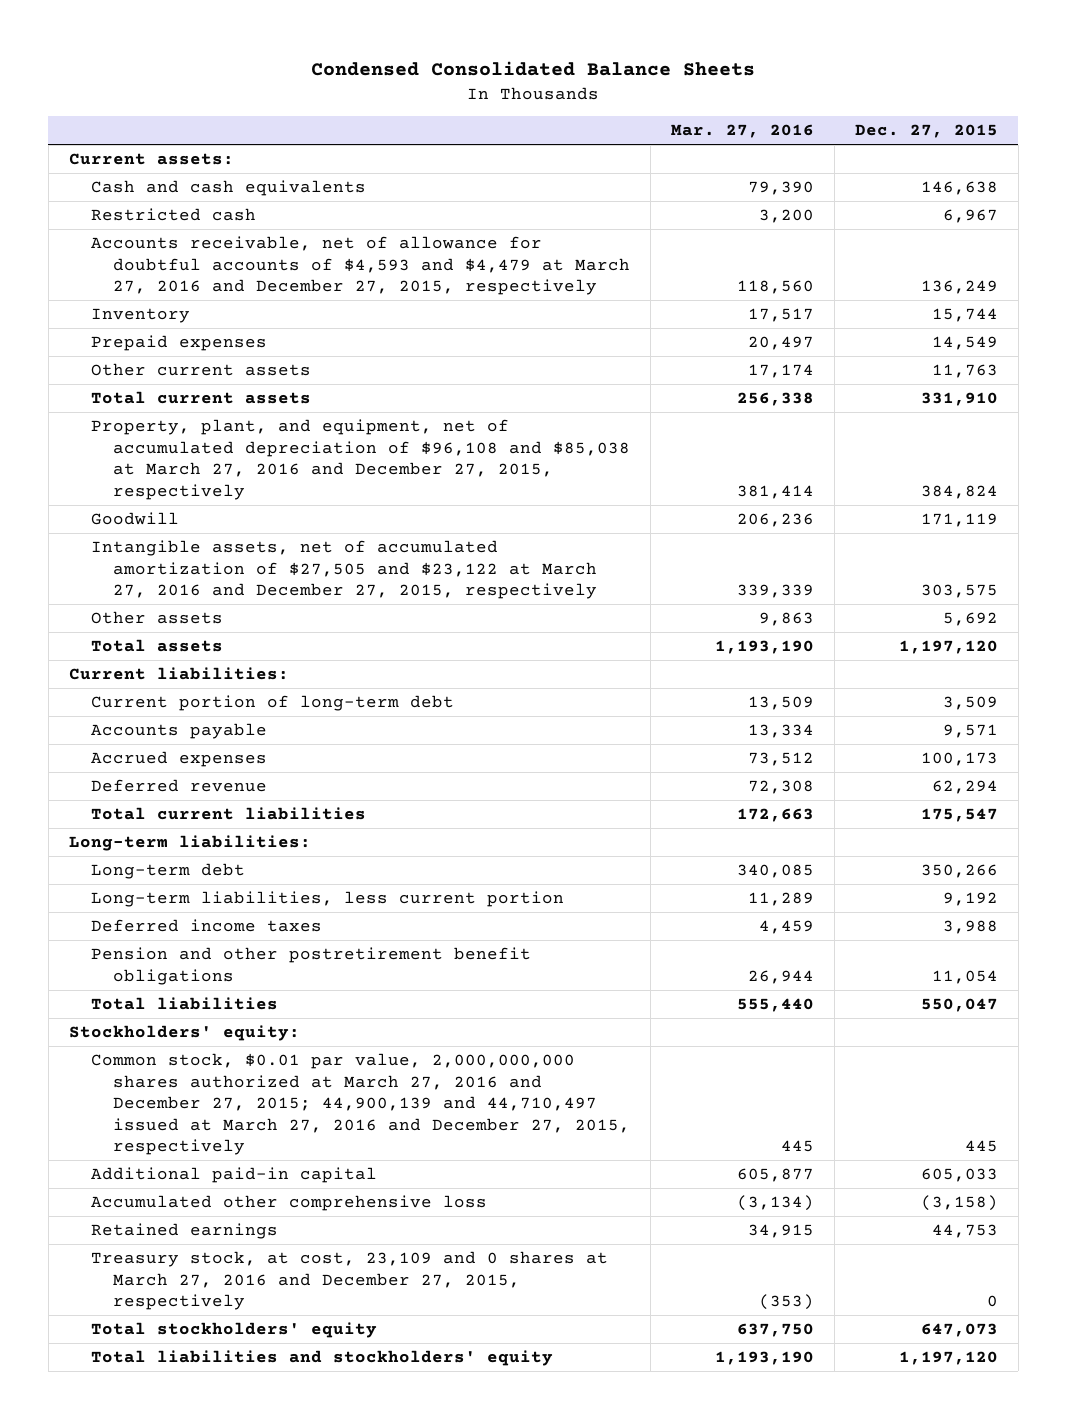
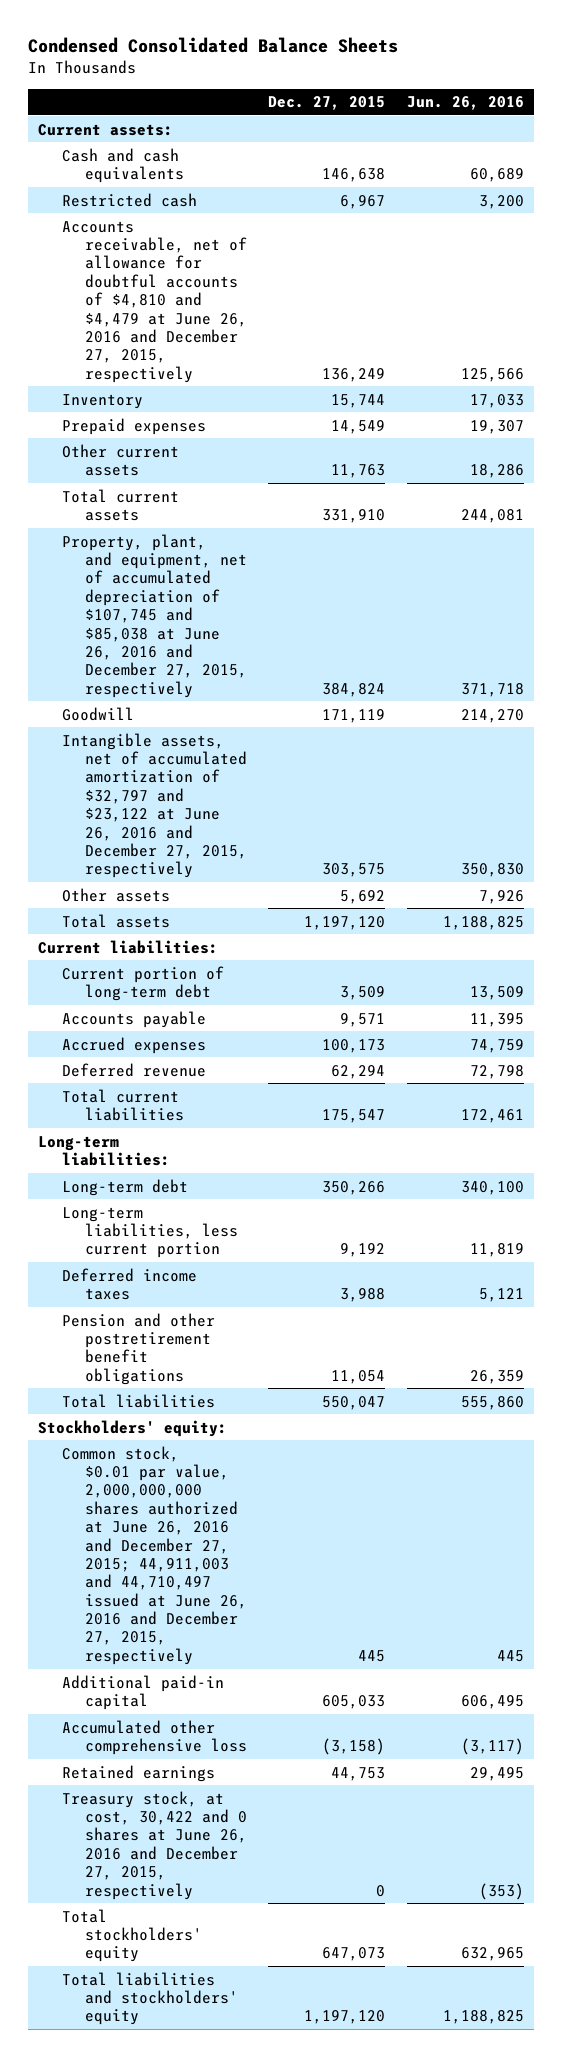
- | Mar. 27, 2016 | Dec. 27, 2015
+ | Dec. 27, 2015 | Jun. 26, 2016
- Accounts receivable, net of allowance for doubtful accounts of $4,593 and $4,479 at March 27, 2016 and December 27, 2015, respectively | 118,560 | 136,249
+ Accounts receivable, net of allowance for doubtful accounts of $4,810 and $4,479 at June 26, 2016 and December 27, 2015, respectively | 136,249 | 125,566
- Property, plant, and equipment, net of accumulated depreciation of $96,108 and $85,038 at March 27, 2016 and December 27, 2015, respectively | 381,414 | 384,824
+ Property, plant, and equipment, net of accumulated depreciation of $107,745 and $85,038 at June 26, 2016 and December 27, 2015, respectively | 384,824 | 371,718
- Intangible assets, net of accumulated amortization of $27,505 and $23,122 at March 27, 2016 and December 27, 2015, respectively | 339,339 | 303,575
+ Intangible assets, net of accumulated amortization of $32,797 and $23,122 at June 26, 2016 and December 27, 2015, respectively | 303,575 | 350,830
- Common stock, $0.01 par value, 2,000,000,000 shares authorized at March 27, 2016 and December 27, 2015; 44,900,139 and 44,710,497 issued at March 27, 2016 and December 27, 2015, respectively | 445 | 445
+ Common stock, $0.01 par value, 2,000,000,000 shares authorized at June 26, 2016 and December 27, 2015; 44,911,003 and 44,710,497 issued at June 26, 2016 and December 27, 2015, respectively | 445 | 445
- Treasury stock, at cost, 23,109 and 0 shares at March 27, 2016 and December 27, 2015, respectively | (353) | 0
+ Treasury stock, at cost, 30,422 and 0 shares at June 26, 2016 and December 27, 2015, respectively | 0 | (353)

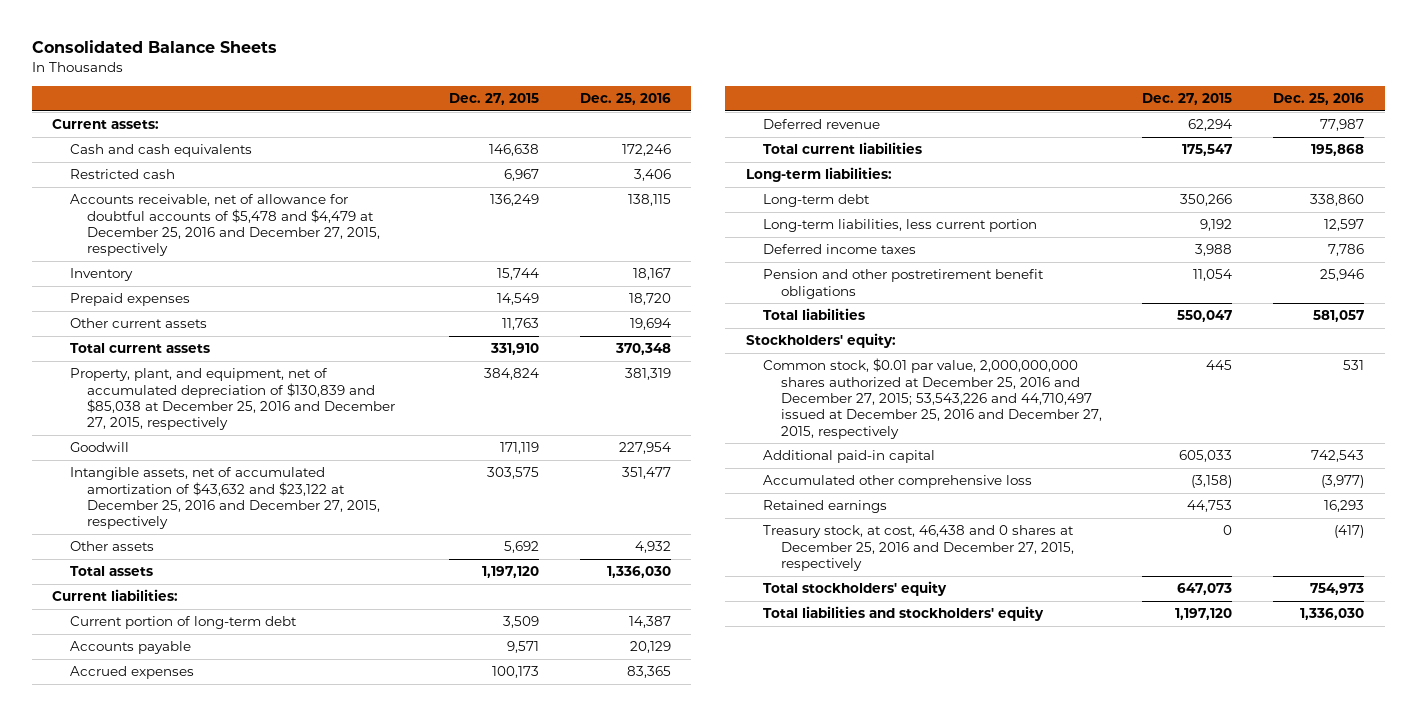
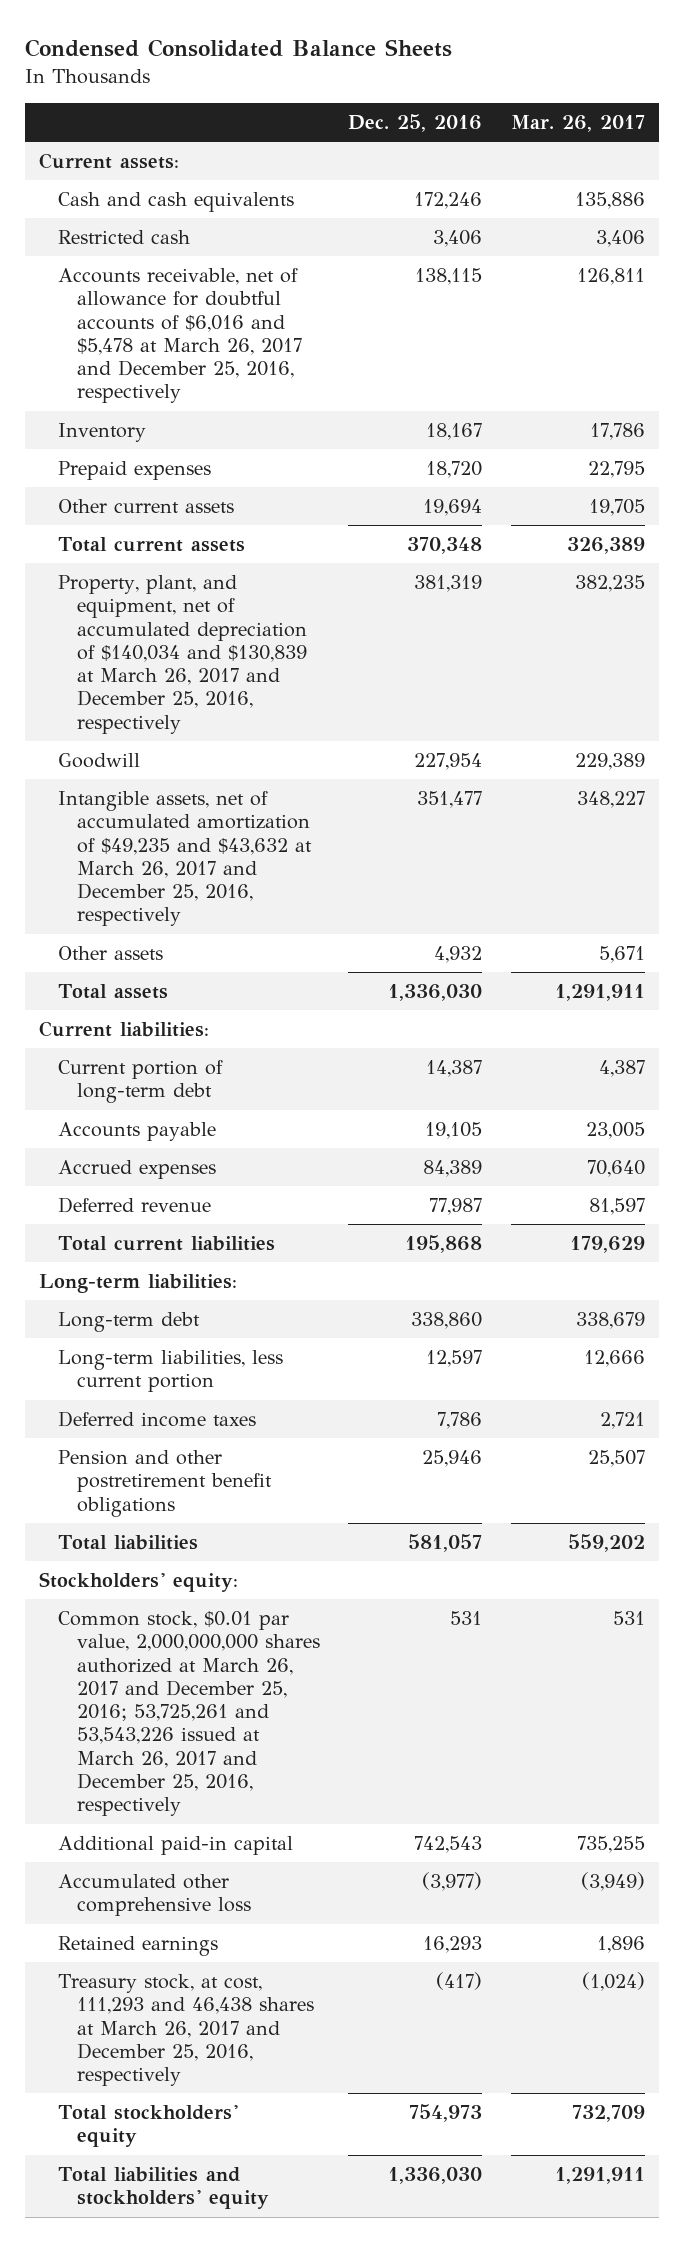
- Consolidated Balance Sheets
+ Condensed Consolidated Balance Sheets
- | Dec. 27, 2015 | Dec. 25, 2016
+ | Dec. 25, 2016 | Mar. 26, 2017
- Accounts receivable, net of allowance for doubtful accounts of $5,478 and $4,479 at December 25, 2016 and December 27, 2015, respectively | 136,249 | 138,115
+ Accounts receivable, net of allowance for doubtful accounts of $6,016 and $5,478 at March 26, 2017 and December 25, 2016, respectively | 138,115 | 126,811
- Property, plant, and equipment, net of accumulated depreciation of $130,839 and $85,038 at December 25, 2016 and December 27, 2015, respectively | 384,824 | 381,319
+ Property, plant, and equipment, net of accumulated depreciation of $140,034 and $130,839 at March 26, 2017 and December 25, 2016, respectively | 381,319 | 382,235
- Intangible assets, net of accumulated amortization of $43,632 and $23,122 at December 25, 2016 and December 27, 2015, respectively | 303,575 | 351,477
+ Intangible assets, net of accumulated amortization of $49,235 and $43,632 at March 26, 2017 and December 25, 2016, respectively | 351,477 | 348,227
- Accounts payable | 9,571 | 20,129
- Accrued expenses | 100,173 | 83,365
+ Accounts payable | 19,105 | 23,005
+ Accrued expenses | 84,389 | 70,640
- Common stock, $0.01 par value, 2,000,000,000 shares authorized at December 25, 2016 and December 27, 2015; 53,543,226 and 44,710,497 issued at December 25, 2016 and December 27, 2015, respectively | 445 | 531
+ Common stock, $0.01 par value, 2,000,000,000 shares authorized at March 26, 2017 and December 25, 2016; 53,725,261 and 53,543,226 issued at March 26, 2017 and December 25, 2016, respectively | 531 | 531
- Treasury stock, at cost, 46,438 and 0 shares at December 25, 2016 and December 27, 2015, respectively | 0 | (417)
+ Treasury stock, at cost, 111,293 and 46,438 shares at March 26, 2017 and December 25, 2016, respectively | (417) | (1,024)

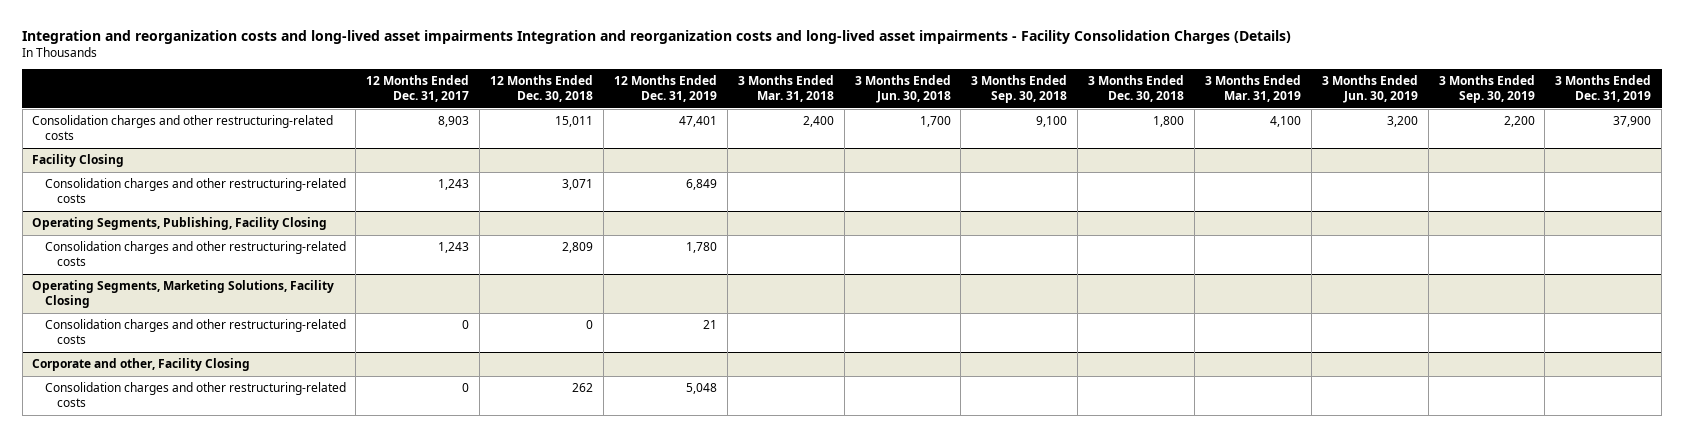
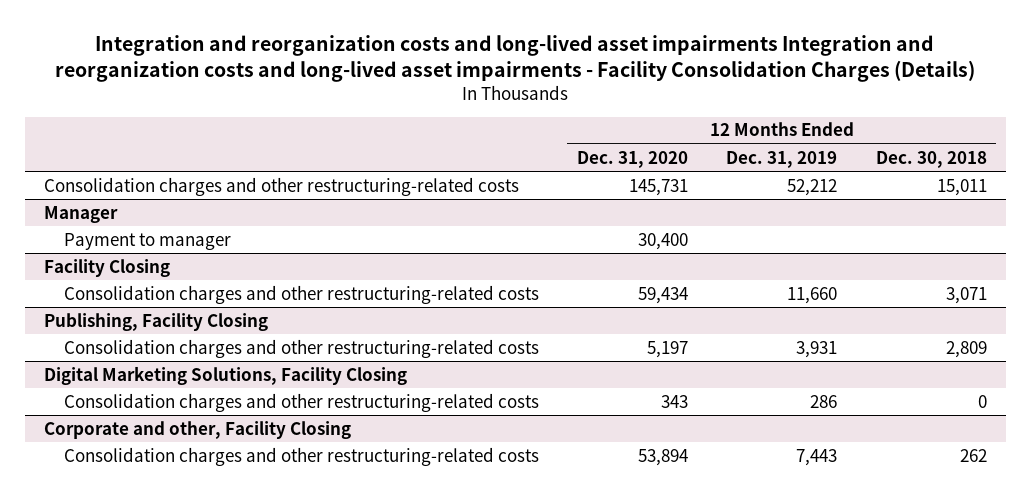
- | 12 Months Ended Dec. 31, 2017 | 12 Months Ended Dec. 30, 2018 | 12 Months Ended Dec. 31, 2019 | 3 Months Ended Mar. 31, 2018 | 3 Months Ended Jun. 30, 2018 | 3 Months Ended Sep. 30, 2018 | 3 Months Ended Dec. 30, 2018 | 3 Months Ended Mar. 31, 2019 | 3 Months Ended Jun. 30, 2019 | 3 Months Ended Sep. 30, 2019 | 3 Months Ended Dec. 31, 2019
+ | 12 Months Ended Dec. 31, 2020 | 12 Months Ended Dec. 31, 2019 | 12 Months Ended Dec. 30, 2018
- Consolidation charges and other restructuring-related costs | 8,903 | 15,011 | 47,401 | 2,400 | 1,700 | 9,100 | 1,800 | 4,100 | 3,200 | 2,200 | 37,900
+ Consolidation charges and other restructuring-related costs | 145,731 | 52,212 | 15,011
+ Manager
+ Payment to manager | 30,400 | |
@ Facility Closing
- Consolidation charges and other restructuring-related costs | 1,243 | 3,071 | 6,849 | | | | | | | |
- Operating Segments, Publishing, Facility Closing
- Consolidation charges and other restructuring-related costs | 1,243 | 2,809 | 1,780 | | | | | | | |
- Operating Segments, Marketing Solutions, Facility Closing
- Consolidation charges and other restructuring-related costs | 0 | 0 | 21 | | | | | | | |
@ Facility Closing
+ Consolidation charges and other restructuring-related costs | 59,434 | 11,660 | 3,071
+ Publishing, Facility Closing
+ Consolidation charges and other restructuring-related costs | 5,197 | 3,931 | 2,809
+ Digital Marketing Solutions, Facility Closing
+ Consolidation charges and other restructuring-related costs | 343 | 286 | 0
@ Corporate and other, Facility Closing
- Consolidation charges and other restructuring-related costs | 0 | 262 | 5,048 | | | | | | | |
+ Consolidation charges and other restructuring-related costs | 53,894 | 7,443 | 262

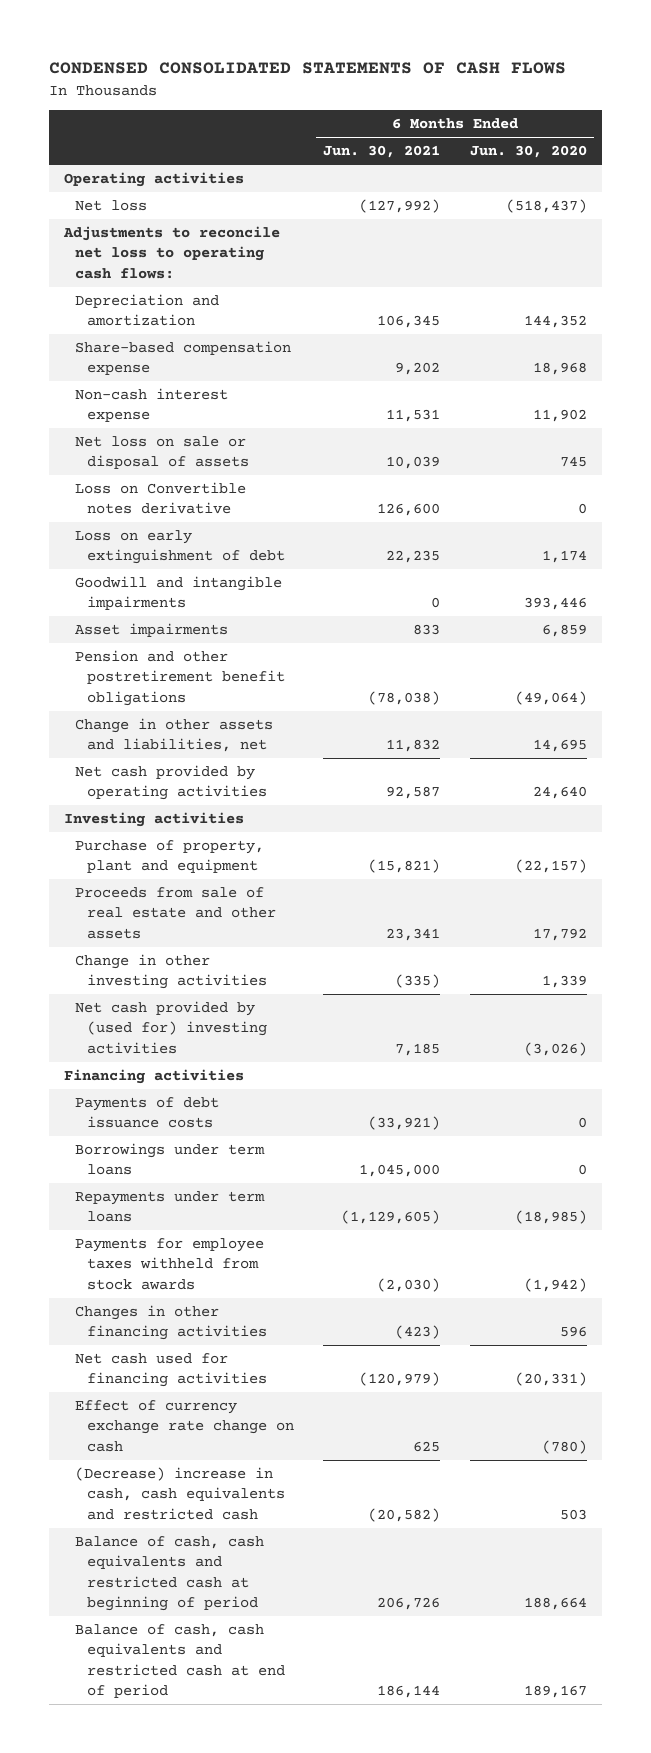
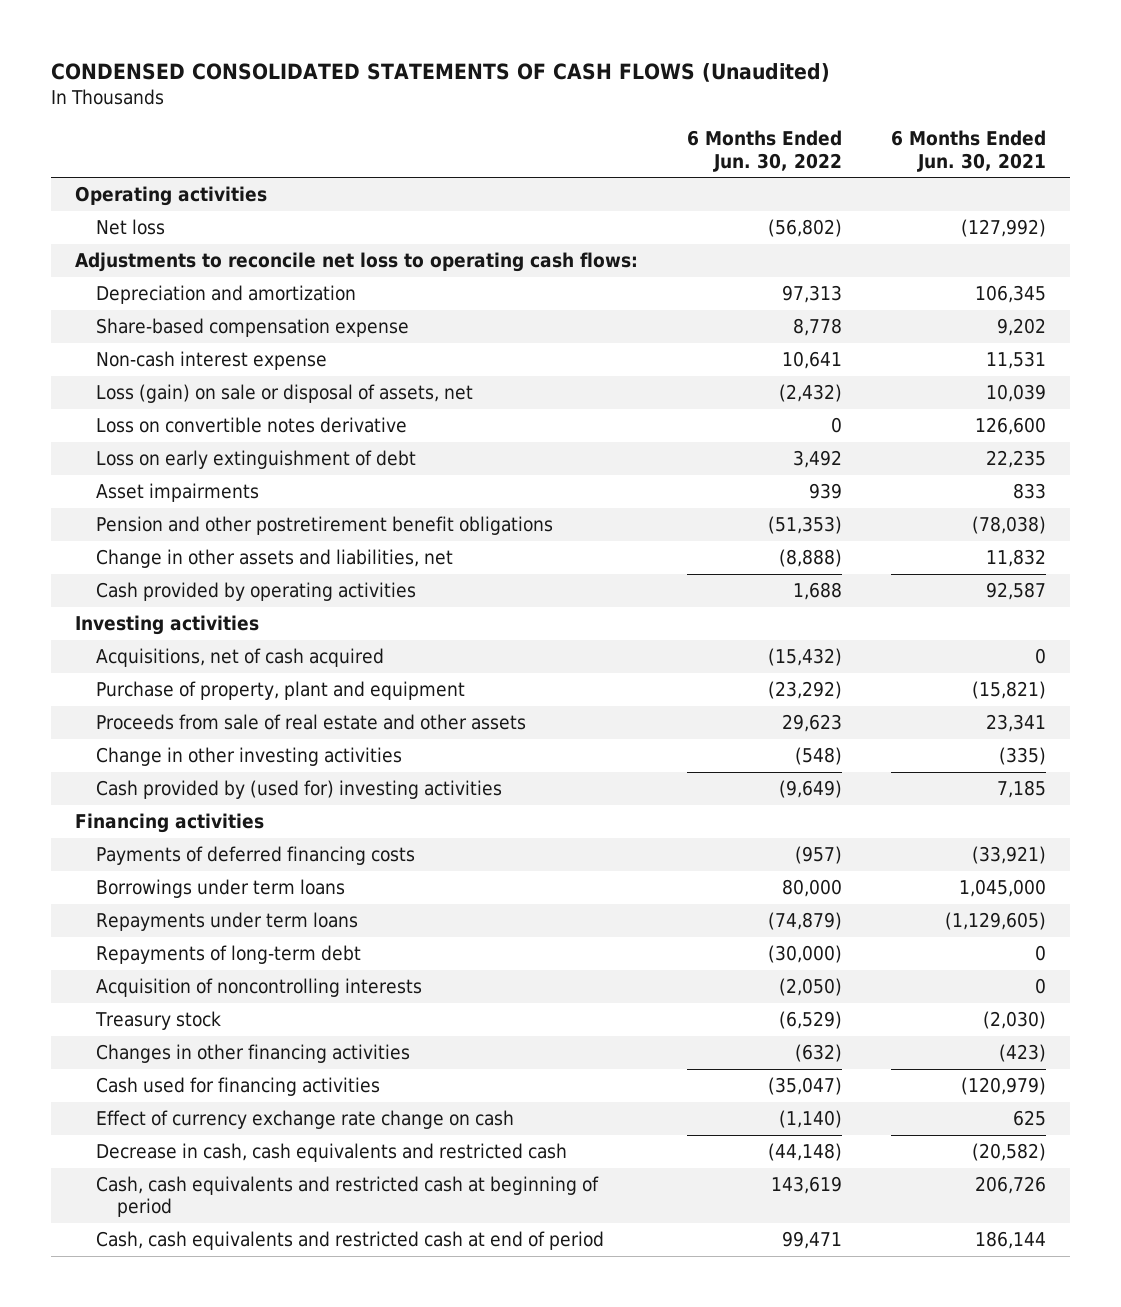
- CONDENSED CONSOLIDATED STATEMENTS OF CASH FLOWS
+ CONDENSED CONSOLIDATED STATEMENTS OF CASH FLOWS (Unaudited)
- | 6 Months Ended Jun. 30, 2021 | 6 Months Ended Jun. 30, 2020
+ | 6 Months Ended Jun. 30, 2022 | 6 Months Ended Jun. 30, 2021
- Net loss on sale or disposal of assets | 10,039 | 745
- Loss on Convertible notes derivative | 126,600 | 0
+ Loss (gain) on sale or disposal of assets, net | (2,432) | 10,039
+ Loss on convertible notes derivative | 0 | 126,600
- Goodwill and intangible impairments | 0 | 393,446
- Net cash provided by operating activities | 92,587 | 24,640
+ Cash provided by operating activities | 1,688 | 92,587
+ Acquisitions, net of cash acquired | (15,432) | 0
- Net cash provided by (used for) investing activities | 7,185 | (3,026)
+ Cash provided by (used for) investing activities | (9,649) | 7,185
- Payments of debt issuance costs | (33,921) | 0
+ Payments of deferred financing costs | (957) | (33,921)
- Payments for employee taxes withheld from stock awards | (2,030) | (1,942)
+ Repayments of long-term debt | (30,000) | 0
+ Acquisition of noncontrolling interests | (2,050) | 0
+ Treasury stock | (6,529) | (2,030)
- Net cash used for financing activities | (120,979) | (20,331)
+ Cash used for financing activities | (35,047) | (120,979)
- (Decrease) increase in cash, cash equivalents and restricted cash | (20,582) | 503
- Balance of cash, cash equivalents and restricted cash at beginning of period | 206,726 | 188,664
- Balance of cash, cash equivalents and restricted cash at end of period | 186,144 | 189,167
+ Decrease in cash, cash equivalents and restricted cash | (44,148) | (20,582)
+ Cash, cash equivalents and restricted cash at beginning of period | 143,619 | 206,726
+ Cash, cash equivalents and restricted cash at end of period | 99,471 | 186,144

